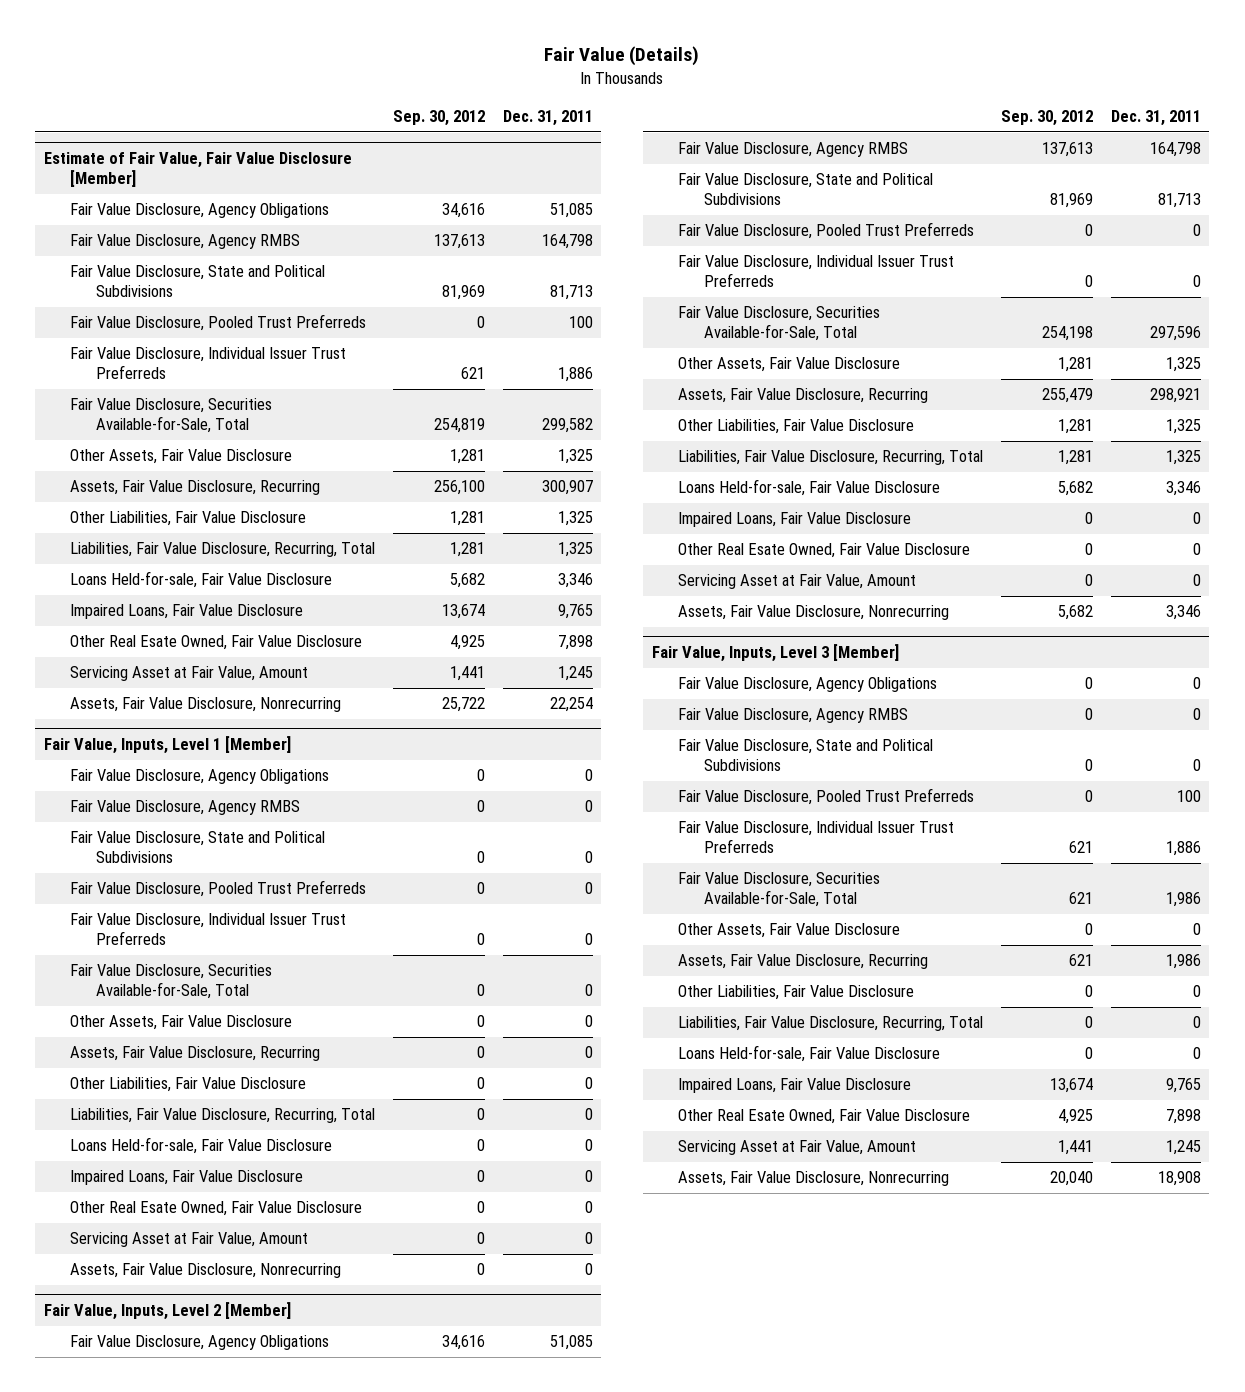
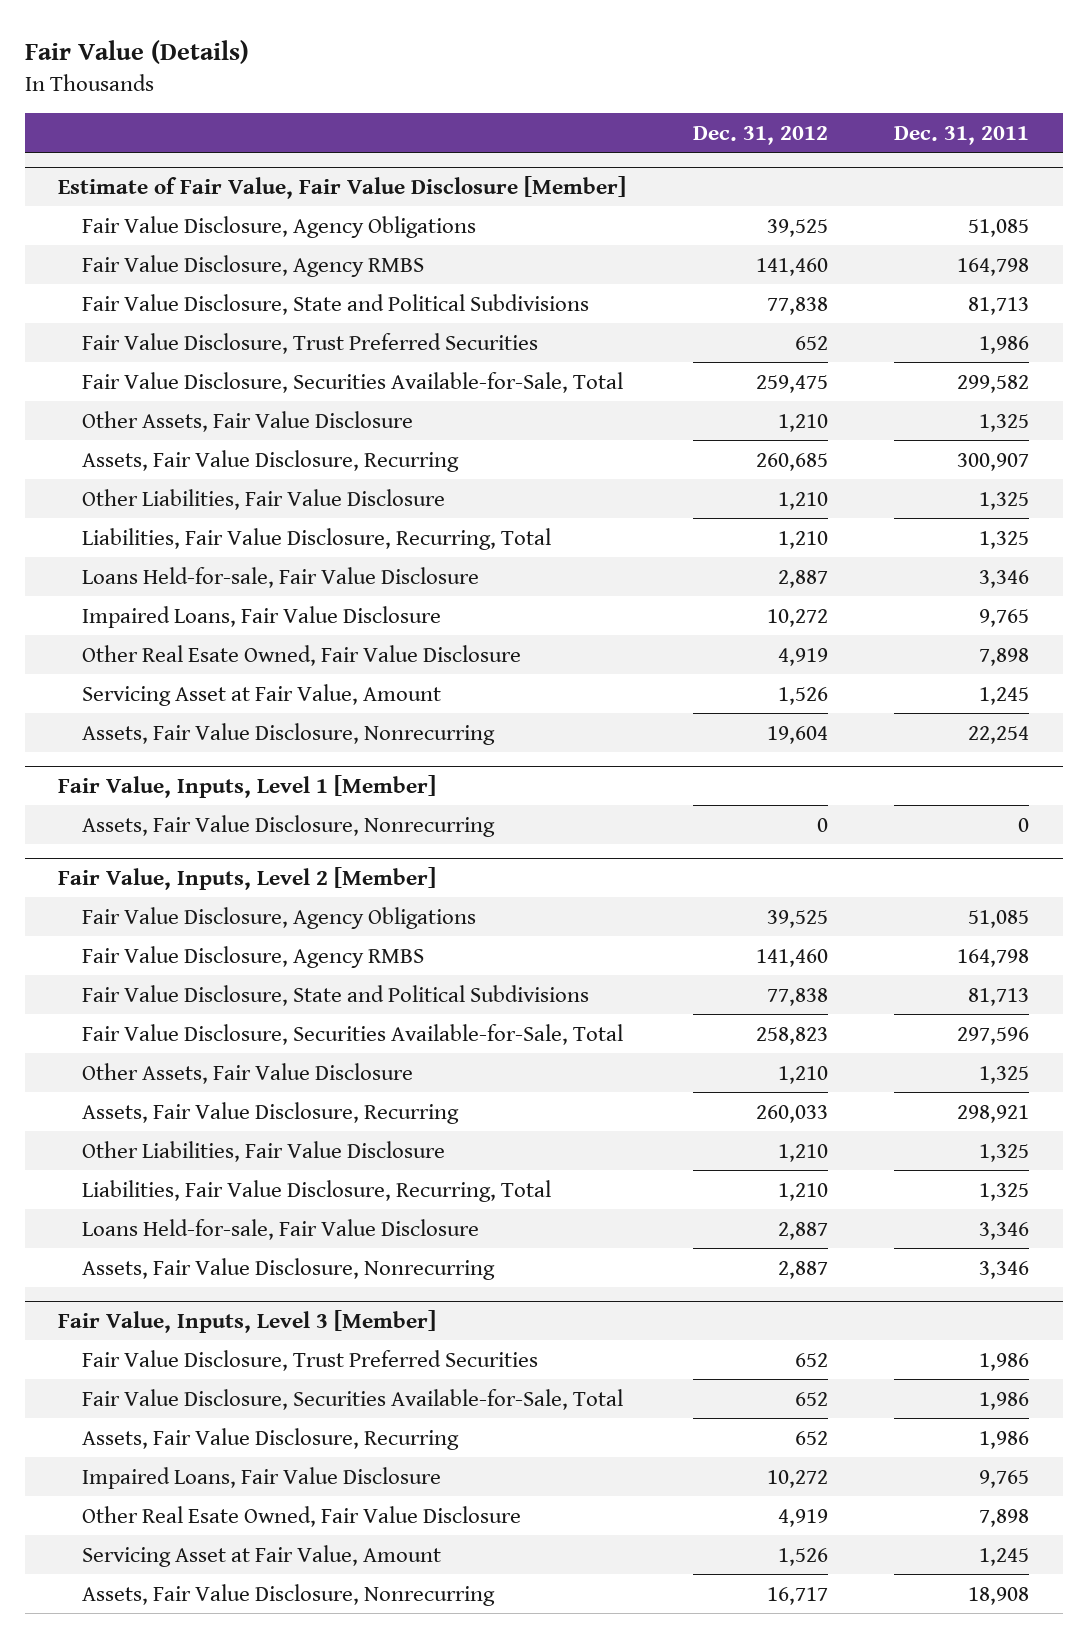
- | Sep. 30, 2012 | Dec. 31, 2011
+ | Dec. 31, 2012 | Dec. 31, 2011
@ Estimate of Fair Value, Fair Value Disclosure [Member]
- Fair Value Disclosure, Pooled Trust Preferreds | 0 | 100
- Fair Value Disclosure, Individual Issuer Trust Preferreds | 621 | 1,886
+ Fair Value Disclosure, Trust Preferred Securities | 652 | 1,986
@ Fair Value, Inputs, Level 1 [Member]
- Fair Value Disclosure, Agency Obligations | 0 | 0
- Fair Value Disclosure, Agency RMBS | 0 | 0
- Fair Value Disclosure, State and Political Subdivisions | 0 | 0
- Fair Value Disclosure, Pooled Trust Preferreds | 0 | 0
- Fair Value Disclosure, Individual Issuer Trust Preferreds | 0 | 0
- Fair Value Disclosure, Securities Available-for-Sale, Total | 0 | 0
- Other Assets, Fair Value Disclosure | 0 | 0
- Assets, Fair Value Disclosure, Recurring | 0 | 0
- Other Liabilities, Fair Value Disclosure | 0 | 0
- Liabilities, Fair Value Disclosure, Recurring, Total | 0 | 0
- Loans Held-for-sale, Fair Value Disclosure | 0 | 0
- Impaired Loans, Fair Value Disclosure | 0 | 0
- Other Real Esate Owned, Fair Value Disclosure | 0 | 0
- Servicing Asset at Fair Value, Amount | 0 | 0
@ Fair Value, Inputs, Level 2 [Member]
- Fair Value Disclosure, Pooled Trust Preferreds | 0 | 0
- Fair Value Disclosure, Individual Issuer Trust Preferreds | 0 | 0
- Impaired Loans, Fair Value Disclosure | 0 | 0
- Other Real Esate Owned, Fair Value Disclosure | 0 | 0
- Servicing Asset at Fair Value, Amount | 0 | 0
@ Fair Value, Inputs, Level 3 [Member]
- Fair Value Disclosure, Agency Obligations | 0 | 0
- Fair Value Disclosure, Agency RMBS | 0 | 0
- Fair Value Disclosure, State and Political Subdivisions | 0 | 0
- Fair Value Disclosure, Pooled Trust Preferreds | 0 | 100
- Fair Value Disclosure, Individual Issuer Trust Preferreds | 621 | 1,886
+ Fair Value Disclosure, Trust Preferred Securities | 652 | 1,986
- Other Assets, Fair Value Disclosure | 0 | 0
- Other Liabilities, Fair Value Disclosure | 0 | 0
- Liabilities, Fair Value Disclosure, Recurring, Total | 0 | 0
- Loans Held-for-sale, Fair Value Disclosure | 0 | 0

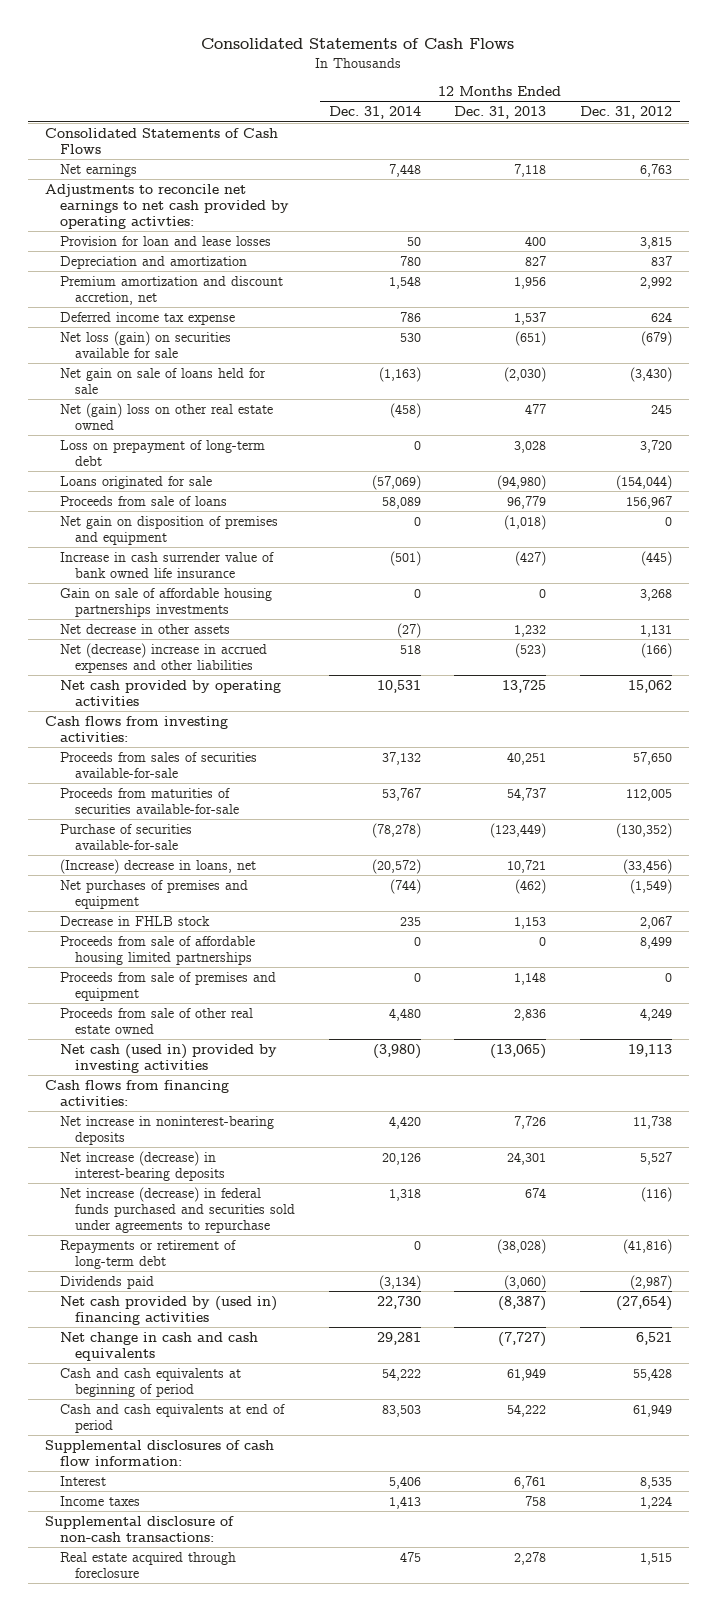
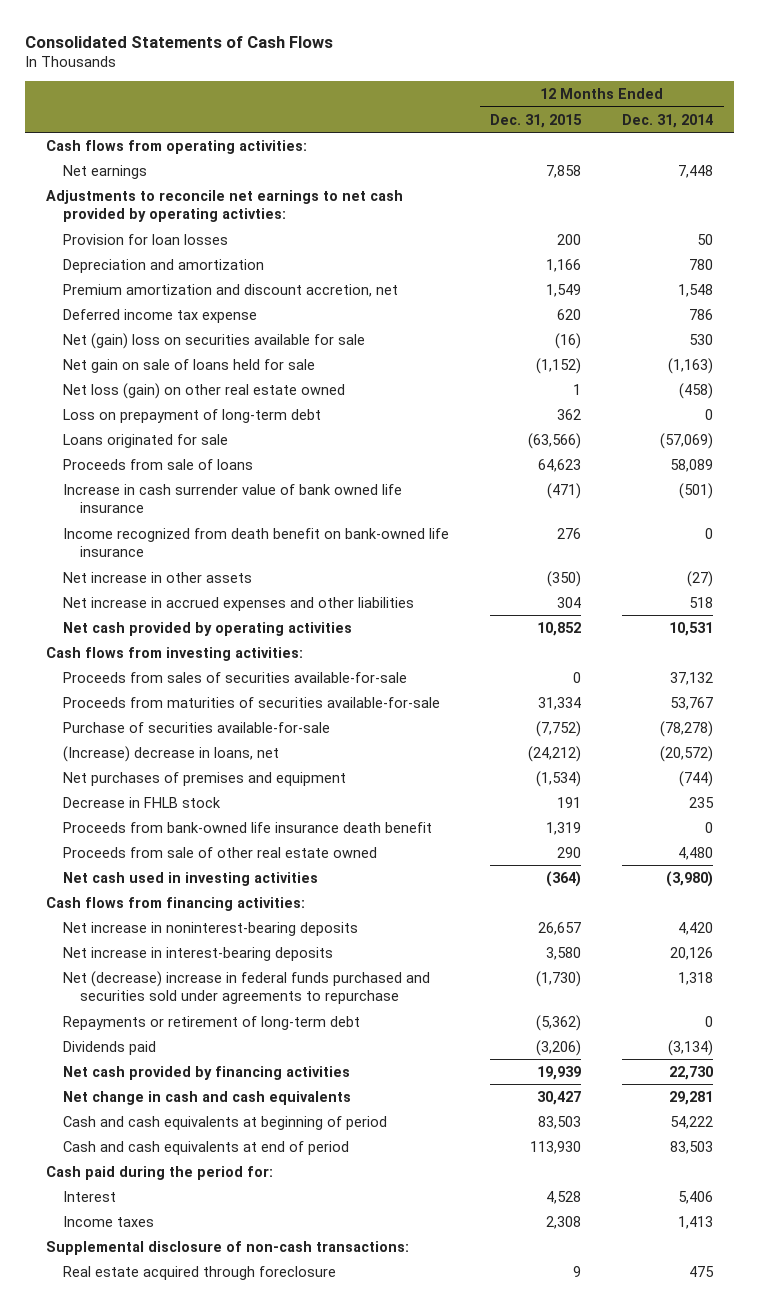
- | 12 Months Ended Dec. 31, 2014 | 12 Months Ended Dec. 31, 2013 | 12 Months Ended Dec. 31, 2012
+ | 12 Months Ended Dec. 31, 2015 | 12 Months Ended Dec. 31, 2014
- Consolidated Statements of Cash Flows
+ Cash flows from operating activities:
- Provision for loan and lease losses | 50 | 400 | 3,815
+ Provision for loan losses | 200 | 50
- Net loss (gain) on securities available for sale | 530 | (651) | (679)
+ Net (gain) loss on securities available for sale | (16) | 530
- Net (gain) loss on other real estate owned | (458) | 477 | 245
+ Net loss (gain) on other real estate owned | 1 | (458)
- Net gain on disposition of premises and equipment | 0 | (1,018) | 0
- Gain on sale of affordable housing partnerships investments | 0 | 0 | 3,268
- Net decrease in other assets | (27) | 1,232 | 1,131
- Net (decrease) increase in accrued expenses and other liabilities | 518 | (523) | (166)
+ Income recognized from death benefit on bank-owned life insurance | 276 | 0
+ Net increase in other assets | (350) | (27)
+ Net increase in accrued expenses and other liabilities | 304 | 518
- Proceeds from sale of affordable housing limited partnerships | 0 | 0 | 8,499
- Proceeds from sale of premises and equipment | 0 | 1,148 | 0
+ Proceeds from bank-owned life insurance death benefit | 1,319 | 0
- Net cash (used in) provided by investing activities | (3,980) | (13,065) | 19,113
+ Net cash used in investing activities | (364) | (3,980)
- Net increase (decrease) in interest-bearing deposits | 20,126 | 24,301 | 5,527
- Net increase (decrease) in federal funds purchased and securities sold under agreements to repurchase | 1,318 | 674 | (116)
+ Net increase in interest-bearing deposits | 3,580 | 20,126
+ Net (decrease) increase in federal funds purchased and securities sold under agreements to repurchase | (1,730) | 1,318
- Net cash provided by (used in) financing activities | 22,730 | (8,387) | (27,654)
+ Net cash provided by financing activities | 19,939 | 22,730
- Supplemental disclosures of cash flow information:
+ Cash paid during the period for:

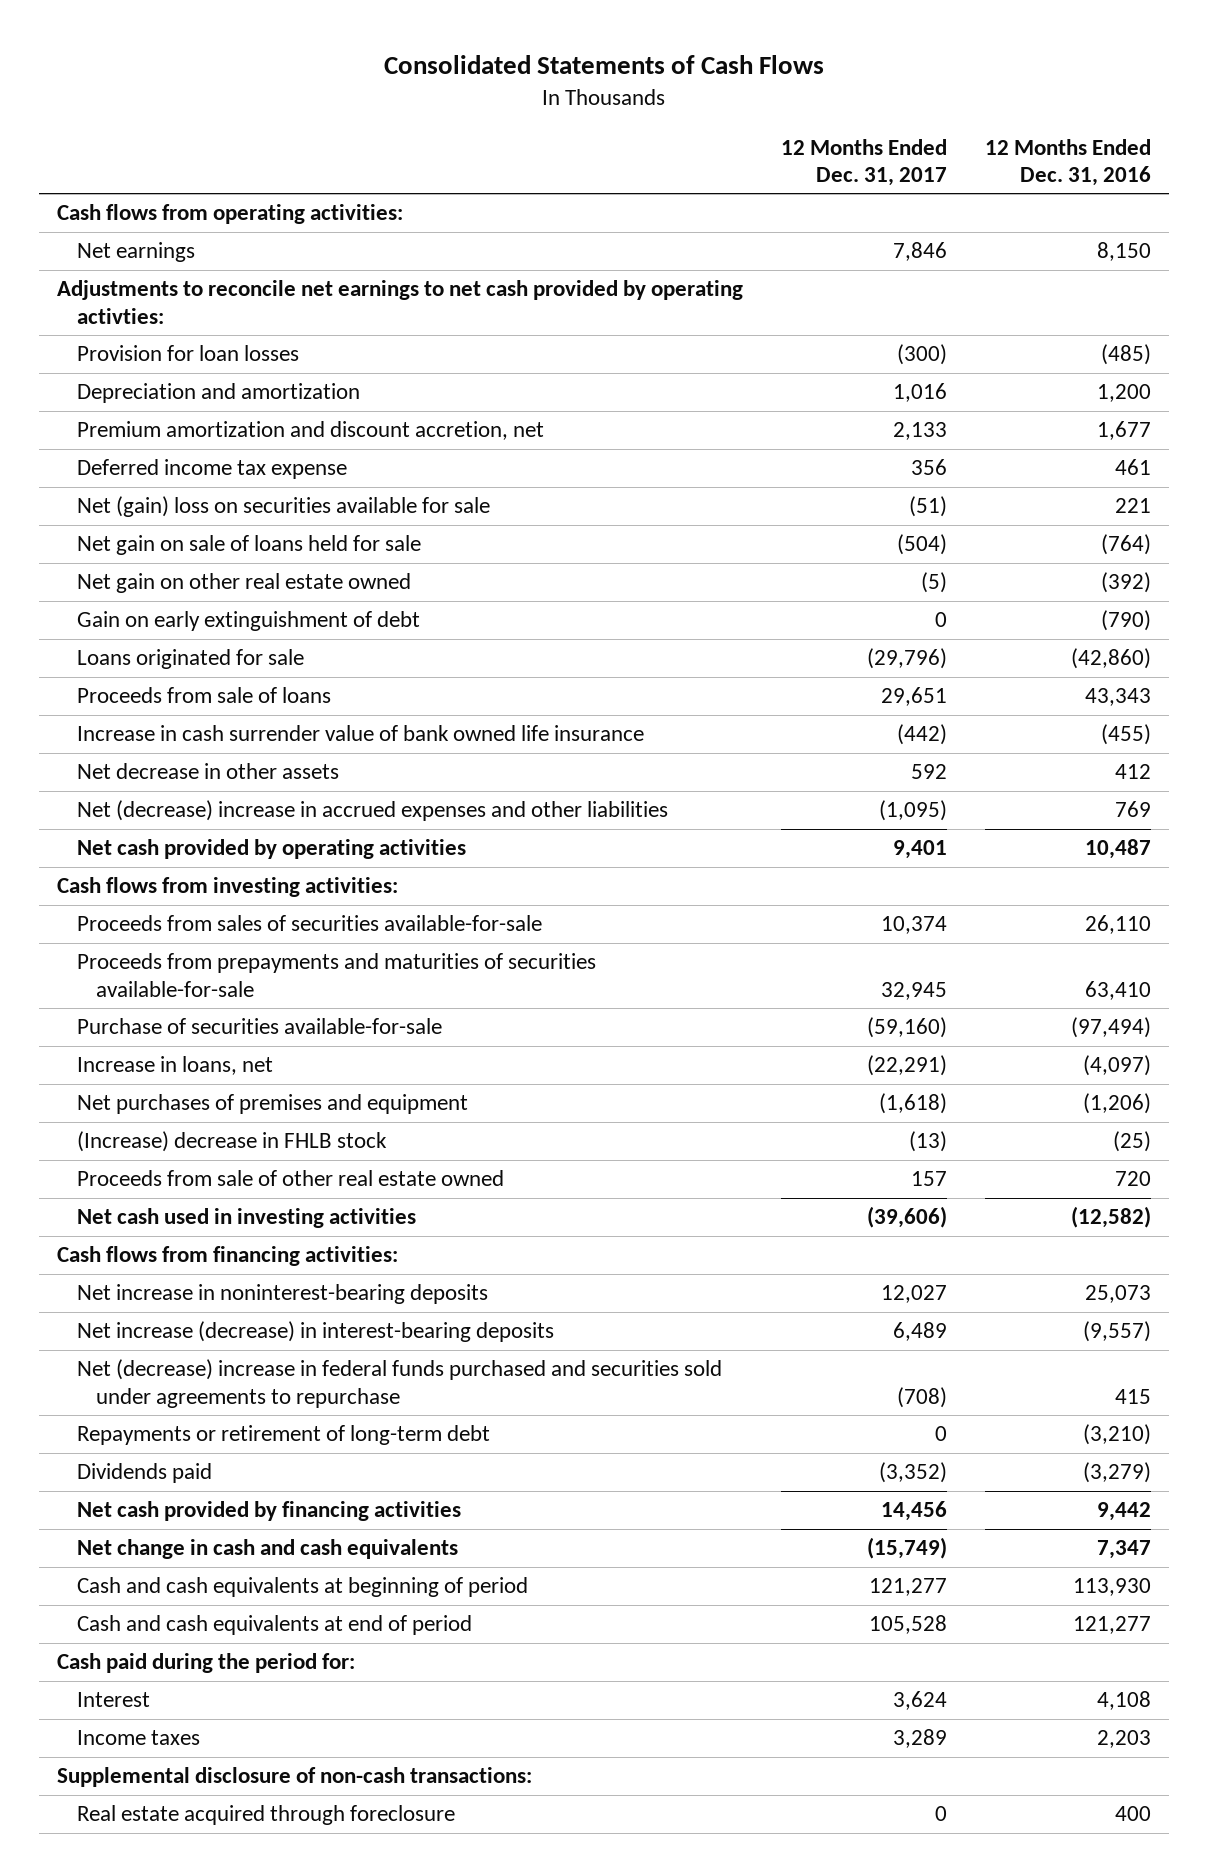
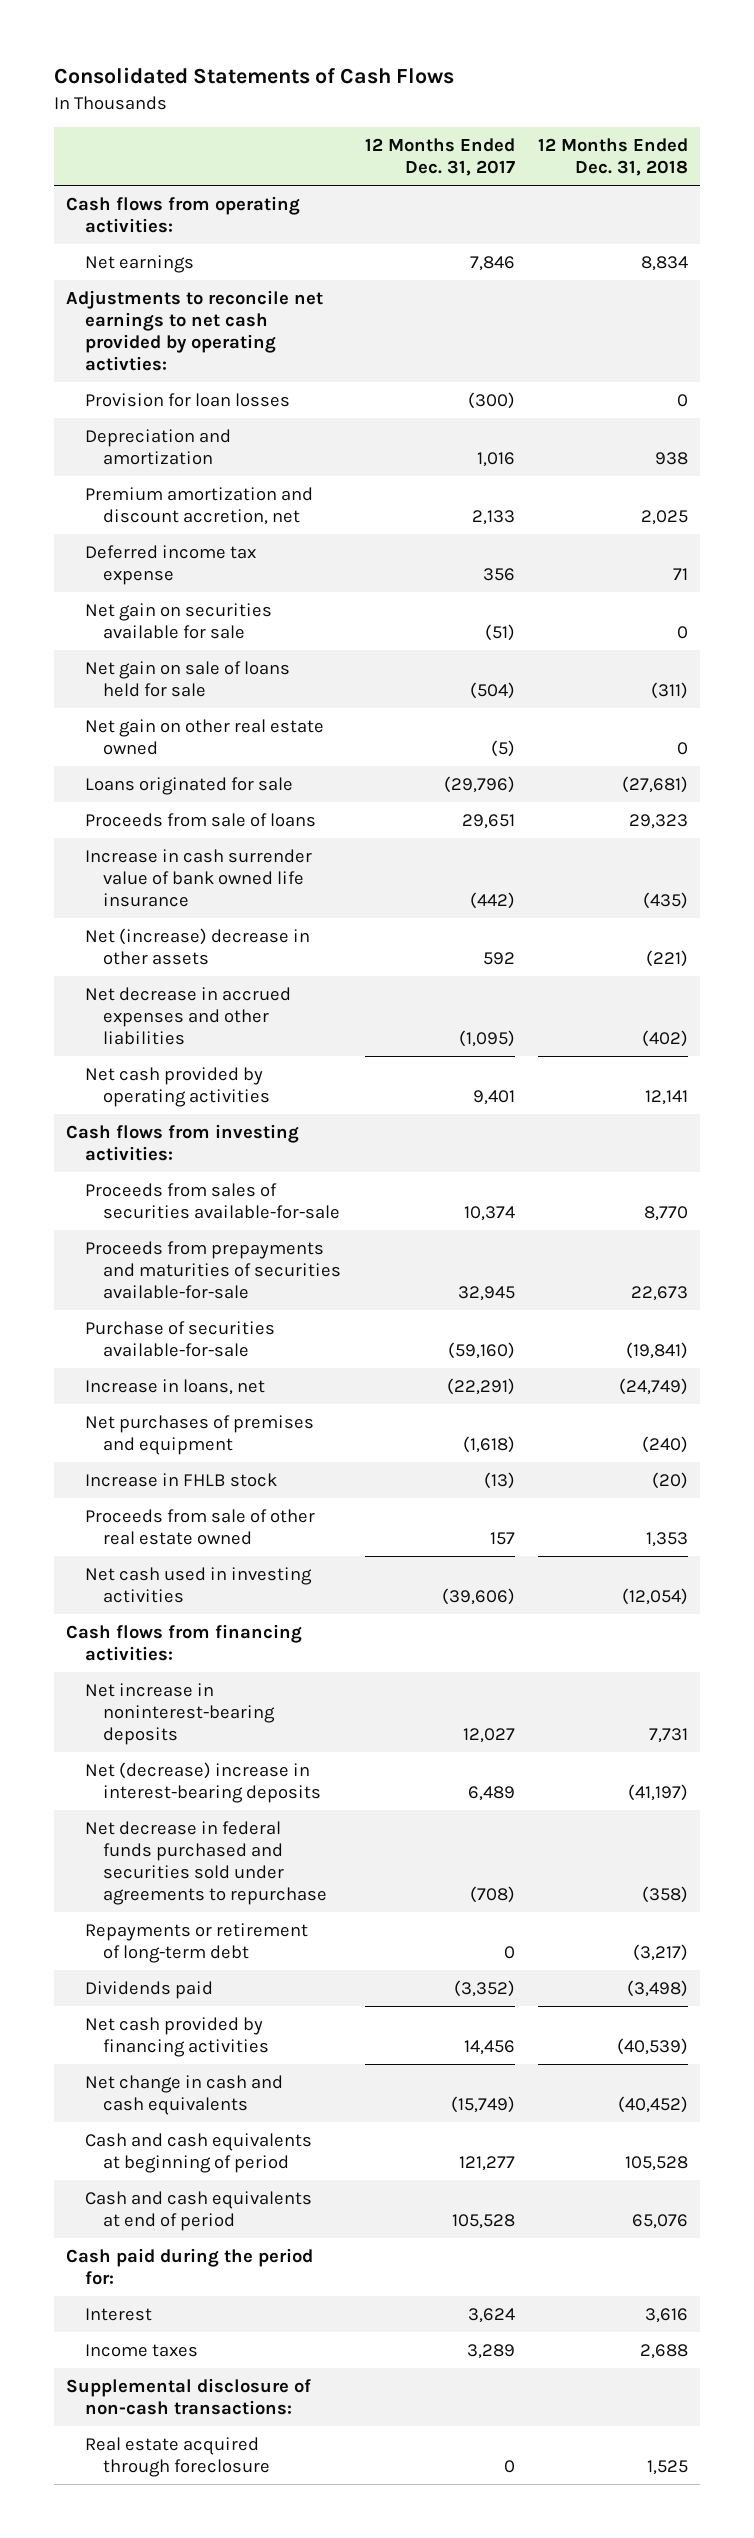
- | 12 Months Ended Dec. 31, 2017 | 12 Months Ended Dec. 31, 2016
+ | 12 Months Ended Dec. 31, 2017 | 12 Months Ended Dec. 31, 2018
- Net (gain) loss on securities available for sale | (51) | 221
+ Net gain on securities available for sale | (51) | 0
- Gain on early extinguishment of debt | 0 | (790)
- Net decrease in other assets | 592 | 412
- Net (decrease) increase in accrued expenses and other liabilities | (1,095) | 769
+ Net (increase) decrease in other assets | 592 | (221)
+ Net decrease in accrued expenses and other liabilities | (1,095) | (402)
- (Increase) decrease in FHLB stock | (13) | (25)
+ Increase in FHLB stock | (13) | (20)
- Net increase (decrease) in interest-bearing deposits | 6,489 | (9,557)
- Net (decrease) increase in federal funds purchased and securities sold under agreements to repurchase | (708) | 415
+ Net (decrease) increase in interest-bearing deposits | 6,489 | (41,197)
+ Net decrease in federal funds purchased and securities sold under agreements to repurchase | (708) | (358)

